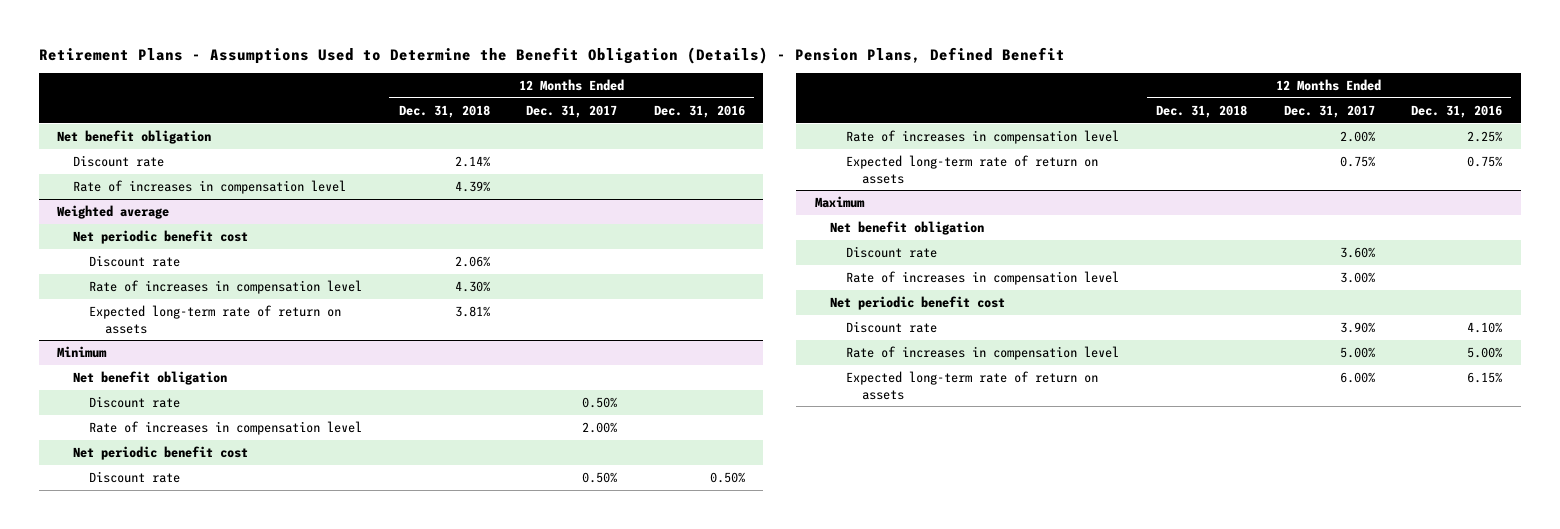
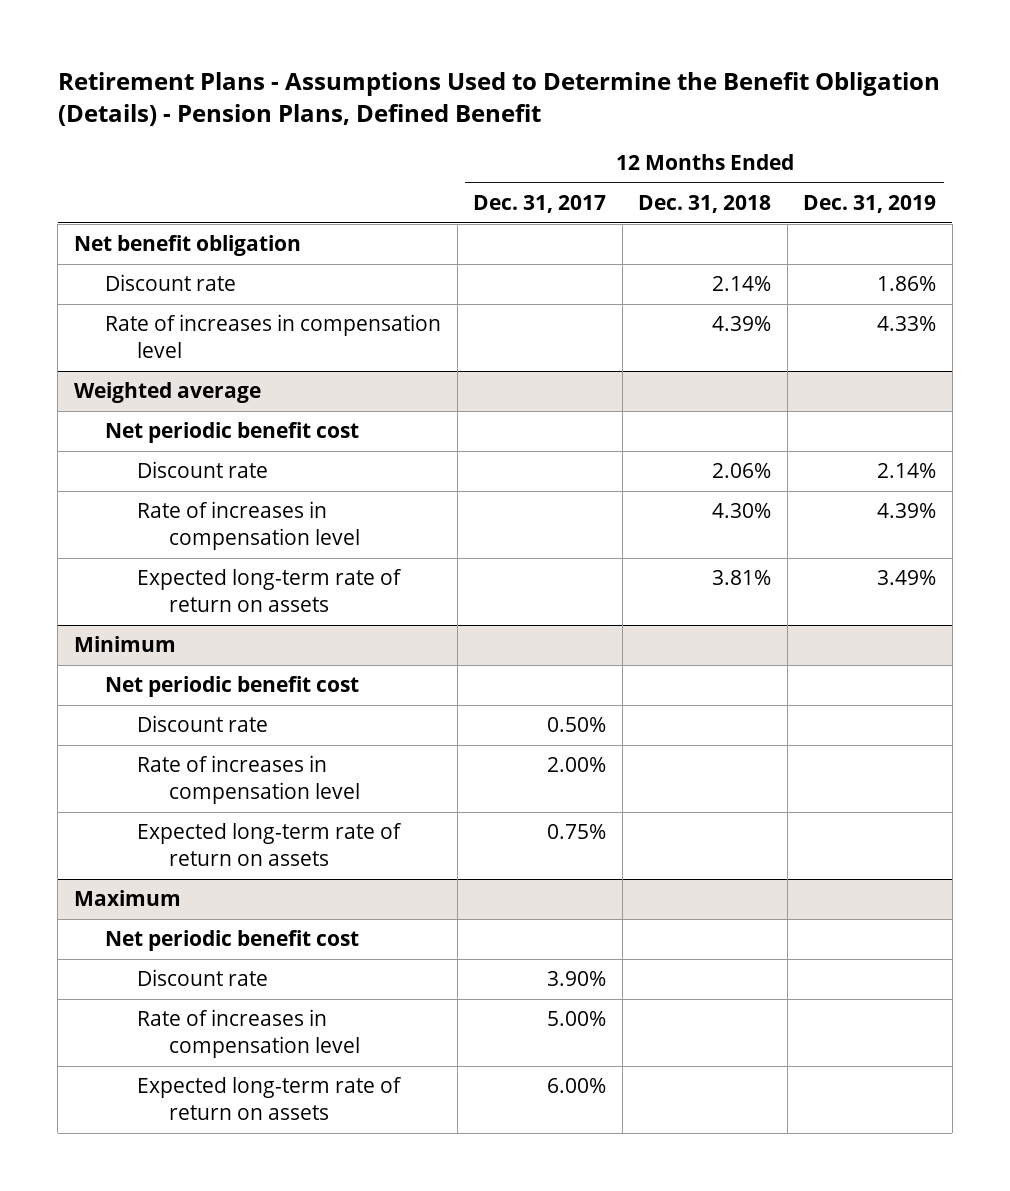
- | 12 Months Ended Dec. 31, 2018 | 12 Months Ended Dec. 31, 2017 | 12 Months Ended Dec. 31, 2016
+ | 12 Months Ended Dec. 31, 2017 | 12 Months Ended Dec. 31, 2018 | 12 Months Ended Dec. 31, 2019
@ Minimum
- Net benefit obligation
- Discount rate | | 0.50% |
- Rate of increases in compensation level | | 2.00% |
@ Maximum
- Net benefit obligation
- Discount rate | | 3.60% |
- Rate of increases in compensation level | | 3.00% |

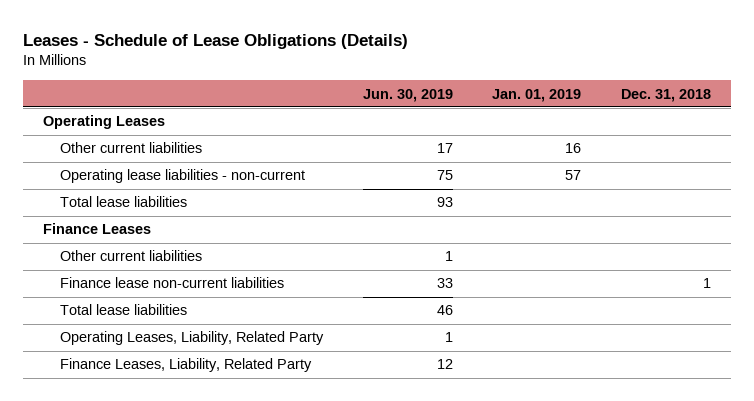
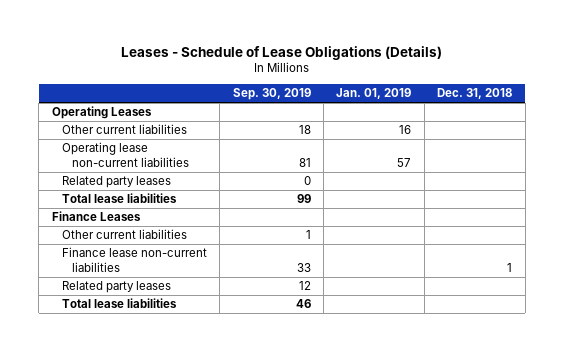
- | Jun. 30, 2019 | Jan. 01, 2019 | Dec. 31, 2018
+ | Sep. 30, 2019 | Jan. 01, 2019 | Dec. 31, 2018
- Operating lease liabilities - non-current | 75 | 57 |
+ Operating lease non-current liabilities | 81 | 57 |
+ Related party leases | 0 | |
+ Related party leases | 12 | |
- Operating Leases, Liability, Related Party | 1 | |
- Finance Leases, Liability, Related Party | 12 | |

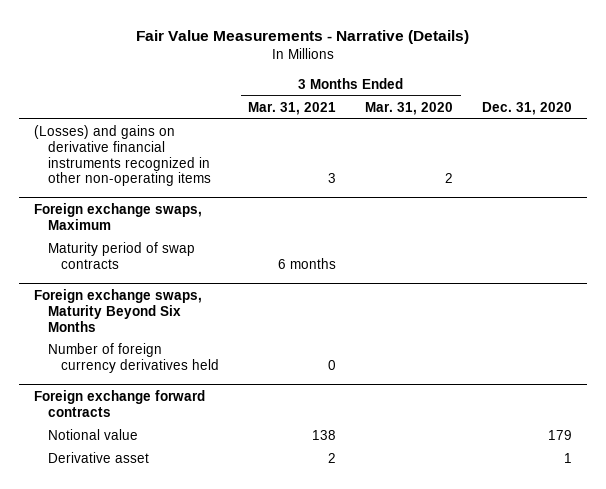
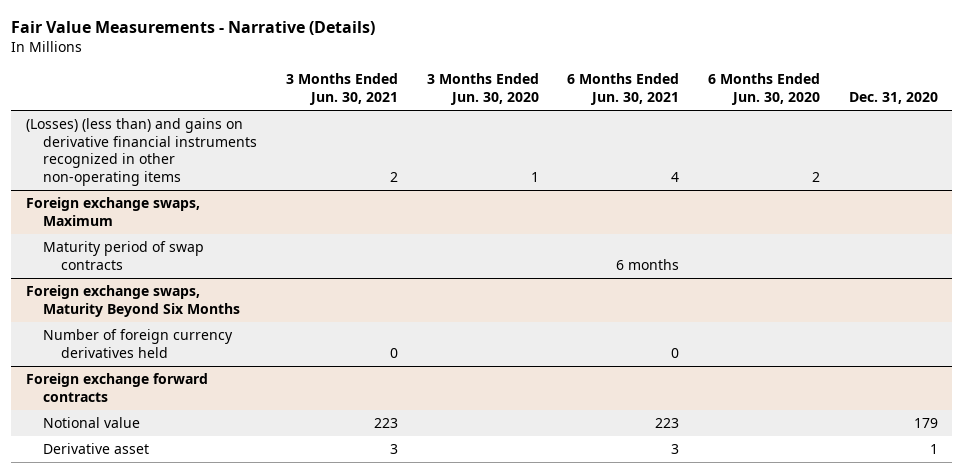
- | 3 Months Ended Mar. 31, 2021 | 3 Months Ended Mar. 31, 2020 | Dec. 31, 2020
+ | 3 Months Ended Jun. 30, 2021 | 3 Months Ended Jun. 30, 2020 | 6 Months Ended Jun. 30, 2021 | 6 Months Ended Jun. 30, 2020 | Dec. 31, 2020
- (Losses) and gains on derivative financial instruments recognized in other non-operating items | 3 | 2 |
+ (Losses) (less than) and gains on derivative financial instruments recognized in other non-operating items | 2 | 1 | 4 | 2 |

